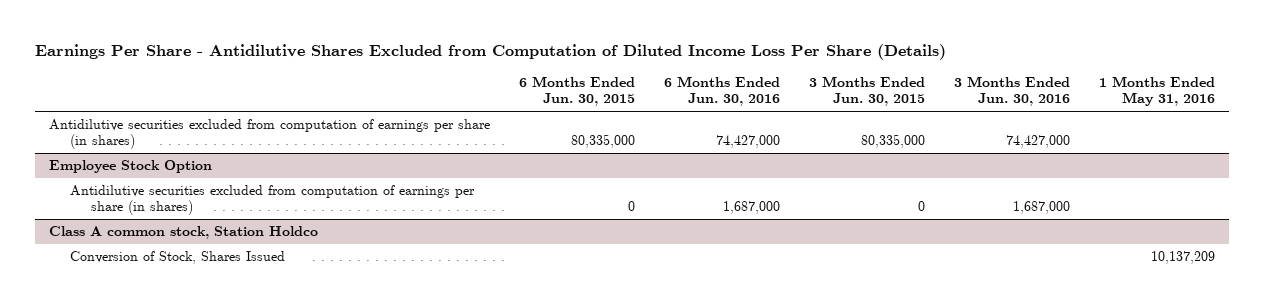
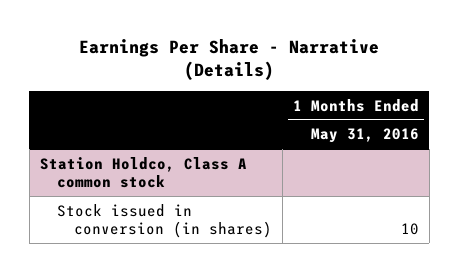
- Earnings Per Share - Antidilutive Shares Excluded from Computation of Diluted Income Loss Per Share (Details)
+ Earnings Per Share - Narrative (Details)
- | 6 Months Ended Jun. 30, 2015 | 6 Months Ended Jun. 30, 2016 | 3 Months Ended Jun. 30, 2015 | 3 Months Ended Jun. 30, 2016 | 1 Months Ended May 31, 2016
+ | 1 Months Ended May 31, 2016
- Antidilutive securities excluded from computation of earnings per share (in shares) | 80,335,000 | 74,427,000 | 80,335,000 | 74,427,000 |
- Employee Stock Option
- Antidilutive securities excluded from computation of earnings per share (in shares) | 0 | 1,687,000 | 0 | 1,687,000 |
- Class A common stock, Station Holdco
- Conversion of Stock, Shares Issued | | | | | 10,137,209
+ Station Holdco, Class A common stock
+ Stock issued in conversion (in shares) | 10

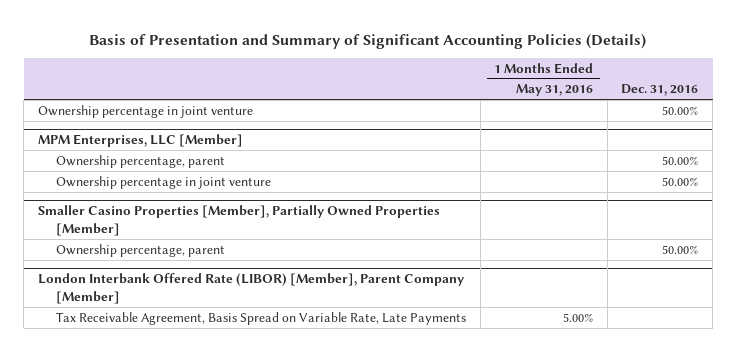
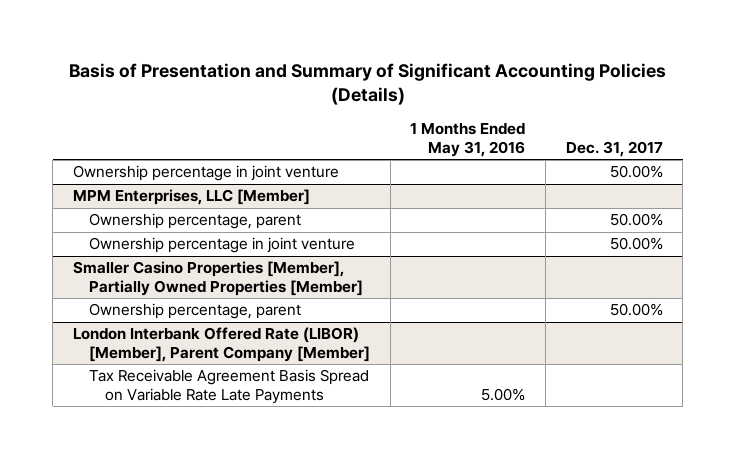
- | 1 Months Ended May 31, 2016 | Dec. 31, 2016
+ | 1 Months Ended May 31, 2016 | Dec. 31, 2017
@ London Interbank Offered Rate (LIBOR) [Member], Parent Company [Member]
- Tax Receivable Agreement, Basis Spread on Variable Rate, Late Payments | 5.00% |
+ Tax Receivable Agreement Basis Spread on Variable Rate Late Payments | 5.00% |

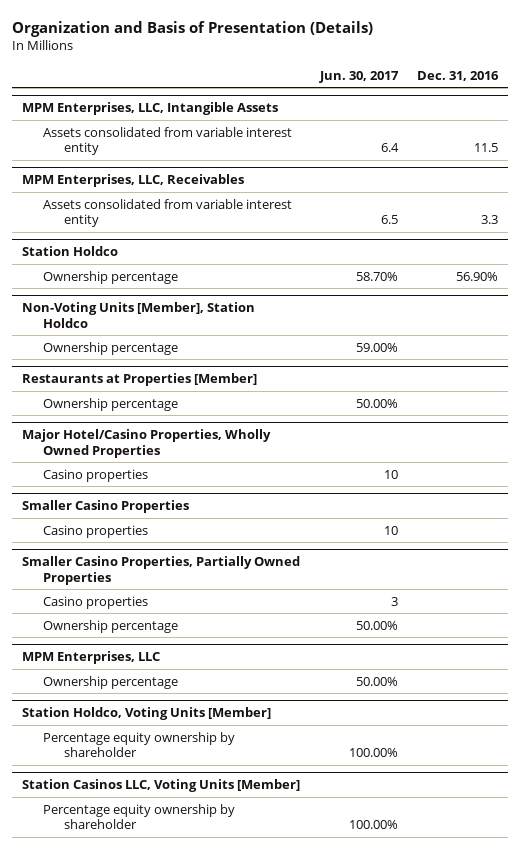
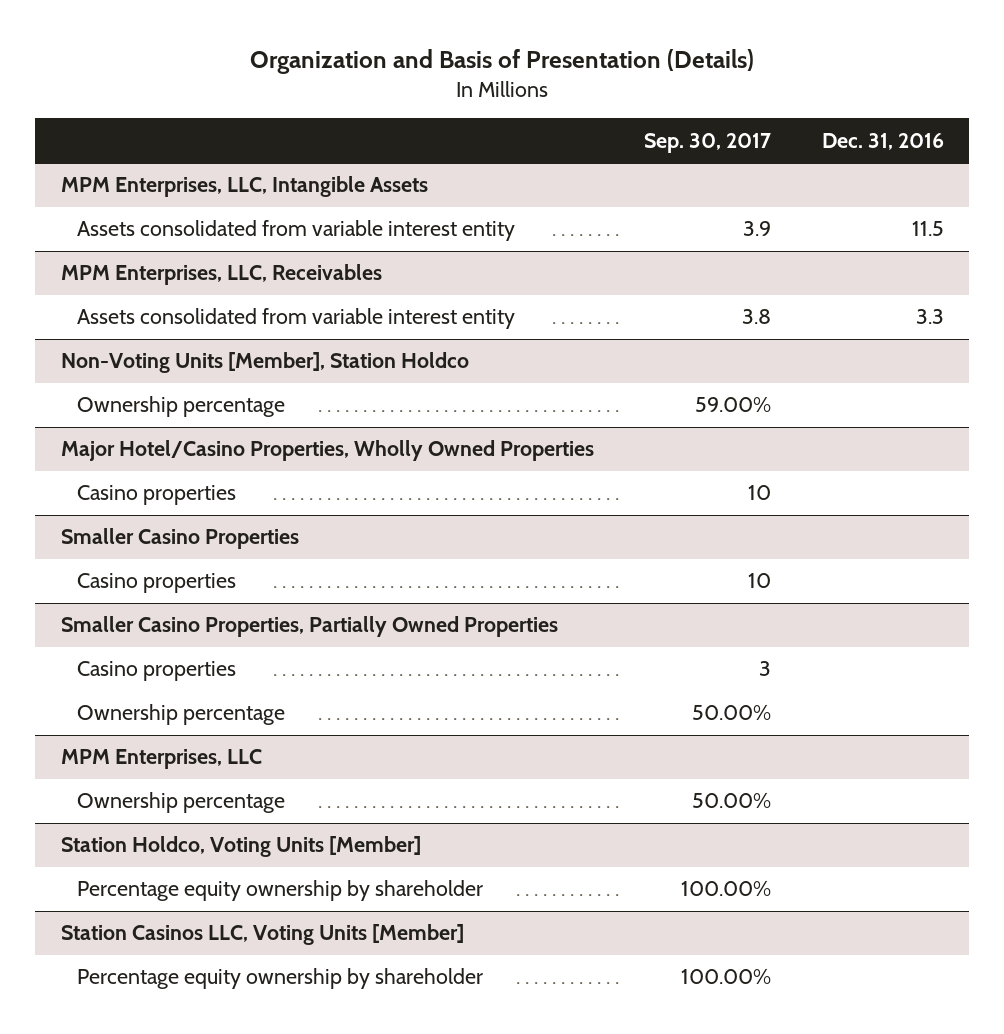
- | Jun. 30, 2017 | Dec. 31, 2016
+ | Sep. 30, 2017 | Dec. 31, 2016
- Station Holdco
- Ownership percentage | 58.70% | 56.90%
- Restaurants at Properties [Member]
- Ownership percentage | 50.00% |

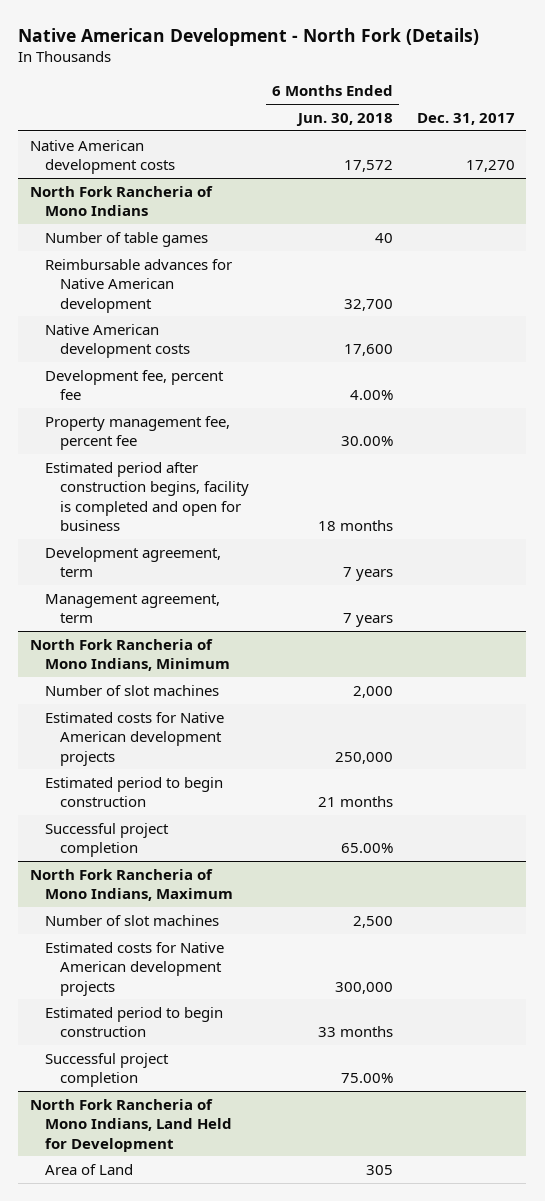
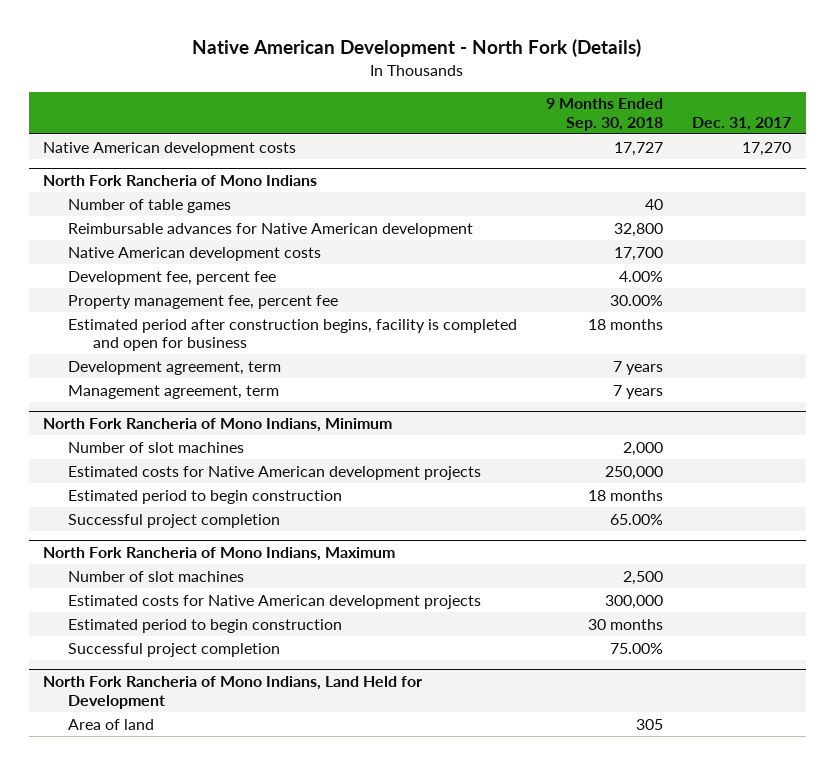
- | 6 Months Ended Jun. 30, 2018 | Dec. 31, 2017
+ | 9 Months Ended Sep. 30, 2018 | Dec. 31, 2017
@ North Fork Rancheria of Mono Indians, Land Held for Development
- Area of Land | 305 |
+ Area of land | 305 |

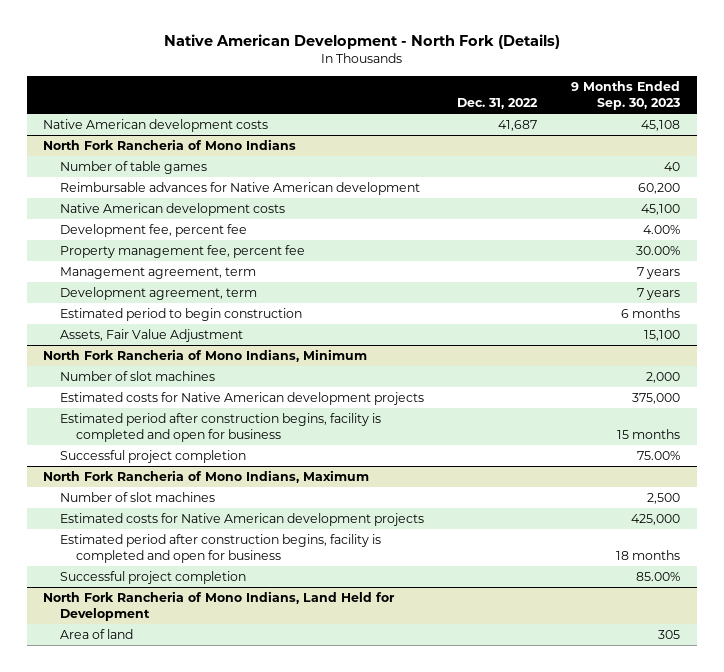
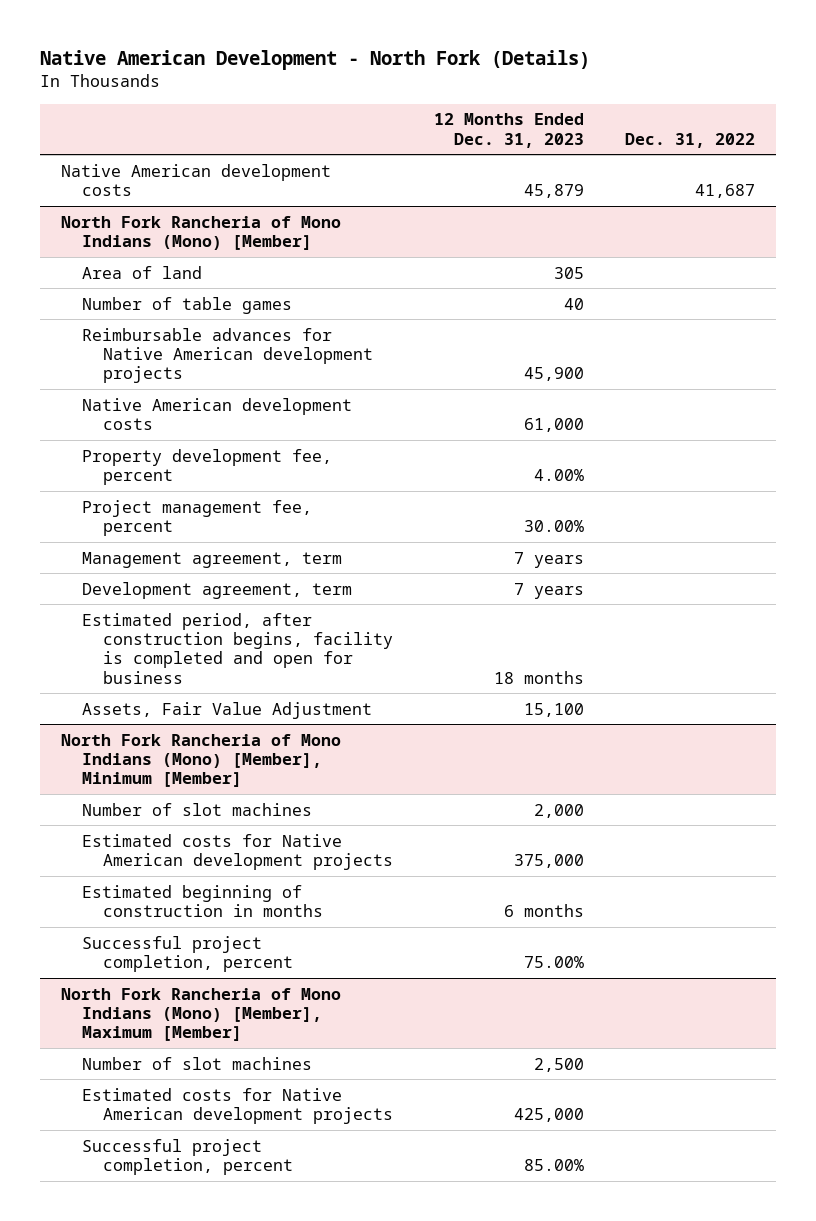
- | Dec. 31, 2022 | 9 Months Ended Sep. 30, 2023
+ | 12 Months Ended Dec. 31, 2023 | Dec. 31, 2022
- North Fork Rancheria of Mono Indians
+ North Fork Rancheria of Mono Indians (Mono) [Member]
+ Area of land | 305 |
- Reimbursable advances for Native American development | | 60,200
+ Reimbursable advances for Native American development projects | 45,900 |
- Development fee, percent fee | | 4.00%
- Property management fee, percent fee | | 30.00%
+ Property development fee, percent | 4.00% |
+ Project management fee, percent | 30.00% |
- Estimated period to begin construction | | 6 months
+ Estimated period, after construction begins, facility is completed and open for business | 18 months |
- North Fork Rancheria of Mono Indians, Minimum
+ North Fork Rancheria of Mono Indians (Mono) [Member], Minimum [Member]
- Estimated period after construction begins, facility is completed and open for business | | 15 months
- Successful project completion | | 75.00%
- North Fork Rancheria of Mono Indians, Maximum
+ Estimated beginning of construction in months | 6 months |
+ Successful project completion, percent | 75.00% |
+ North Fork Rancheria of Mono Indians (Mono) [Member], Maximum [Member]
- Estimated period after construction begins, facility is completed and open for business | | 18 months
- Successful project completion | | 85.00%
- North Fork Rancheria of Mono Indians, Land Held for Development
- Area of land | | 305
+ Successful project completion, percent | 85.00% |

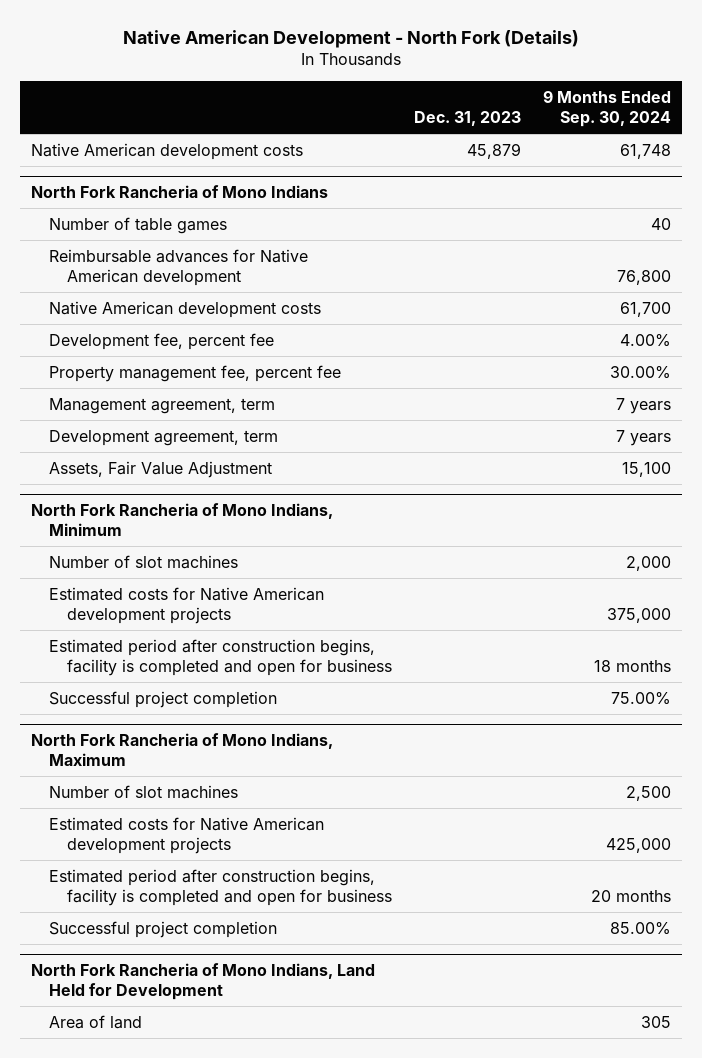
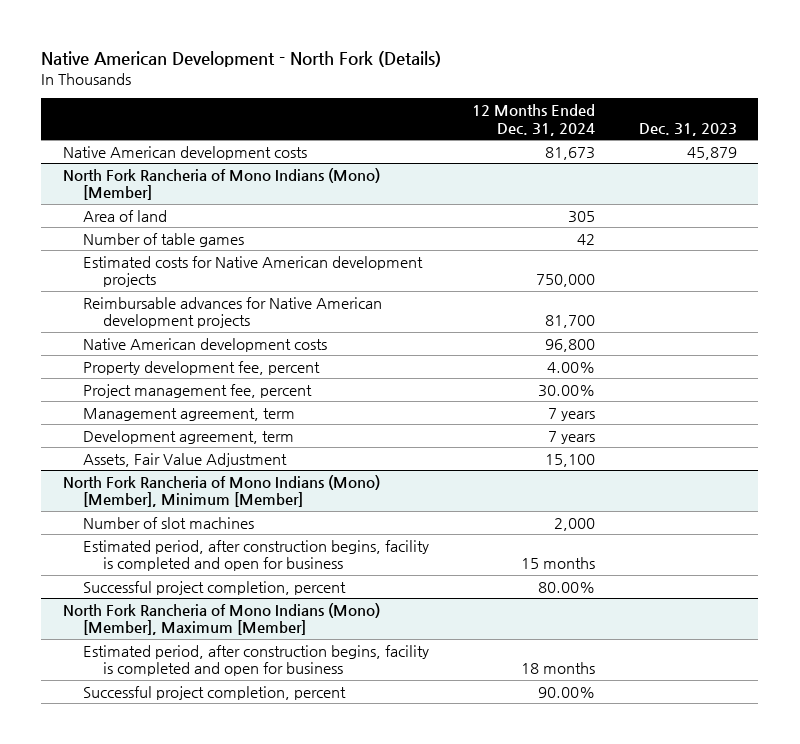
- | Dec. 31, 2023 | 9 Months Ended Sep. 30, 2024
+ | 12 Months Ended Dec. 31, 2024 | Dec. 31, 2023
- North Fork Rancheria of Mono Indians
+ North Fork Rancheria of Mono Indians (Mono) [Member]
+ Area of land | 305 |
- Reimbursable advances for Native American development | | 76,800
+ Estimated costs for Native American development projects | 750,000 |
+ Reimbursable advances for Native American development projects | 81,700 |
- Development fee, percent fee | | 4.00%
- Property management fee, percent fee | | 30.00%
+ Property development fee, percent | 4.00% |
+ Project management fee, percent | 30.00% |
- North Fork Rancheria of Mono Indians, Minimum
+ North Fork Rancheria of Mono Indians (Mono) [Member], Minimum [Member]
- Estimated costs for Native American development projects | | 375,000
- Estimated period after construction begins, facility is completed and open for business | | 18 months
- Successful project completion | | 75.00%
- North Fork Rancheria of Mono Indians, Maximum
- Number of slot machines | | 2,500
- Estimated costs for Native American development projects | | 425,000
- Estimated period after construction begins, facility is completed and open for business | | 20 months
- Successful project completion | | 85.00%
- North Fork Rancheria of Mono Indians, Land Held for Development
- Area of land | | 305
+ Estimated period, after construction begins, facility is completed and open for business | 15 months |
+ Successful project completion, percent | 80.00% |
+ North Fork Rancheria of Mono Indians (Mono) [Member], Maximum [Member]
+ Estimated period, after construction begins, facility is completed and open for business | 18 months |
+ Successful project completion, percent | 90.00% |

